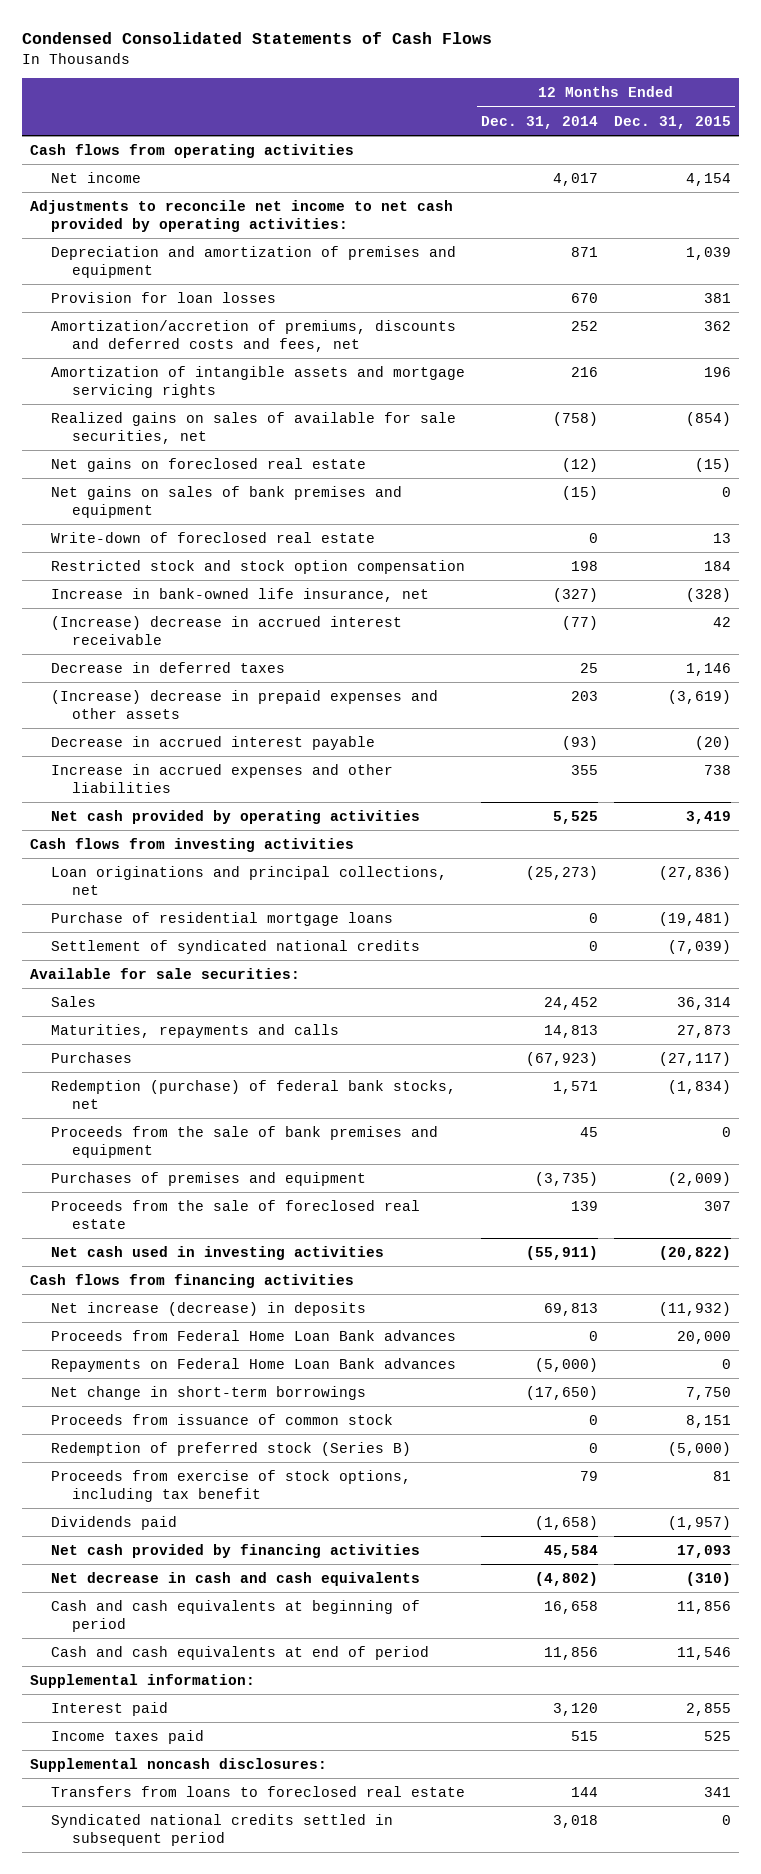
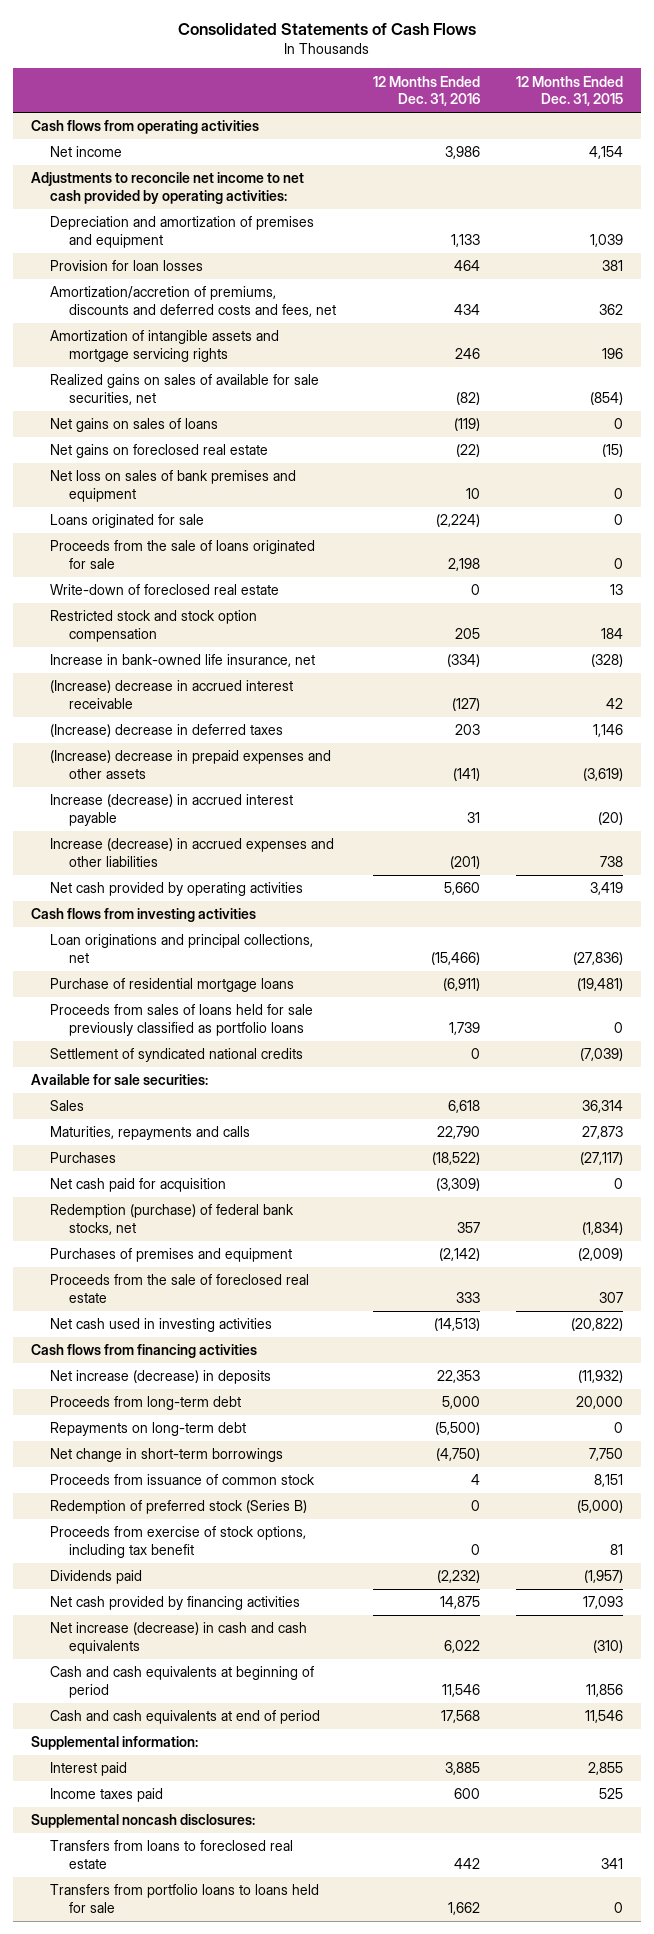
- Condensed Consolidated Statements of Cash Flows
+ Consolidated Statements of Cash Flows
- | 12 Months Ended Dec. 31, 2014 | 12 Months Ended Dec. 31, 2015
+ | 12 Months Ended Dec. 31, 2016 | 12 Months Ended Dec. 31, 2015
+ Net gains on sales of loans | (119) | 0
- Net gains on sales of bank premises and equipment | (15) | 0
+ Net loss on sales of bank premises and equipment | 10 | 0
+ Loans originated for sale | (2,224) | 0
+ Proceeds from the sale of loans originated for sale | 2,198 | 0
- Decrease in deferred taxes | 25 | 1,146
+ (Increase) decrease in deferred taxes | 203 | 1,146
- Decrease in accrued interest payable | (93) | (20)
- Increase in accrued expenses and other liabilities | 355 | 738
+ Increase (decrease) in accrued interest payable | 31 | (20)
+ Increase (decrease) in accrued expenses and other liabilities | (201) | 738
+ Proceeds from sales of loans held for sale previously classified as portfolio loans | 1,739 | 0
+ Net cash paid for acquisition | (3,309) | 0
- Proceeds from the sale of bank premises and equipment | 45 | 0
- Proceeds from Federal Home Loan Bank advances | 0 | 20,000
- Repayments on Federal Home Loan Bank advances | (5,000) | 0
+ Proceeds from long-term debt | 5,000 | 20,000
+ Repayments on long-term debt | (5,500) | 0
- Net decrease in cash and cash equivalents | (4,802) | (310)
+ Net increase (decrease) in cash and cash equivalents | 6,022 | (310)
- Syndicated national credits settled in subsequent period | 3,018 | 0
+ Transfers from portfolio loans to loans held for sale | 1,662 | 0

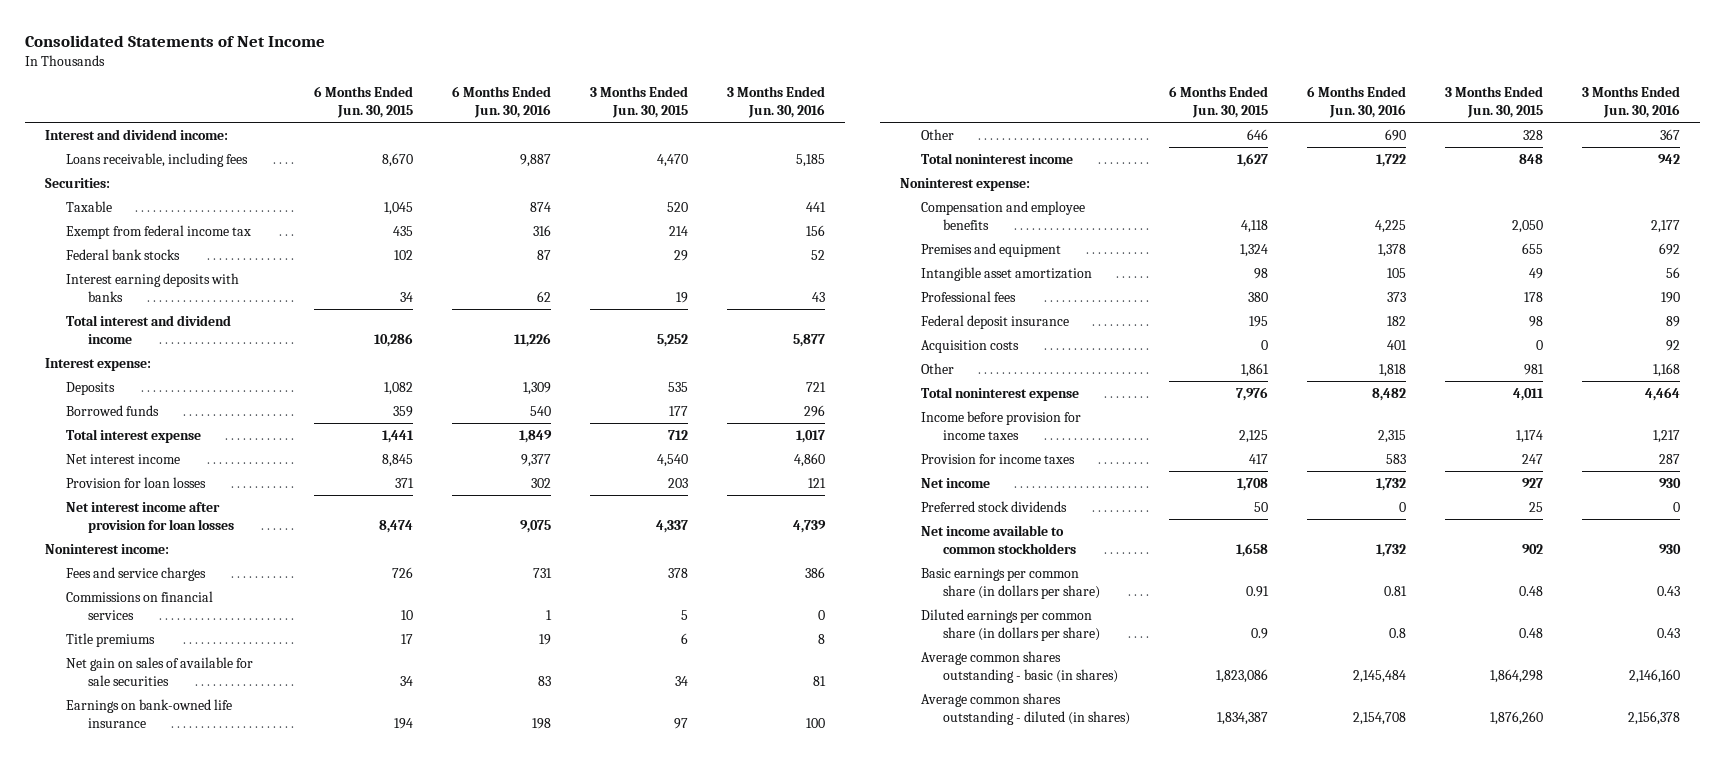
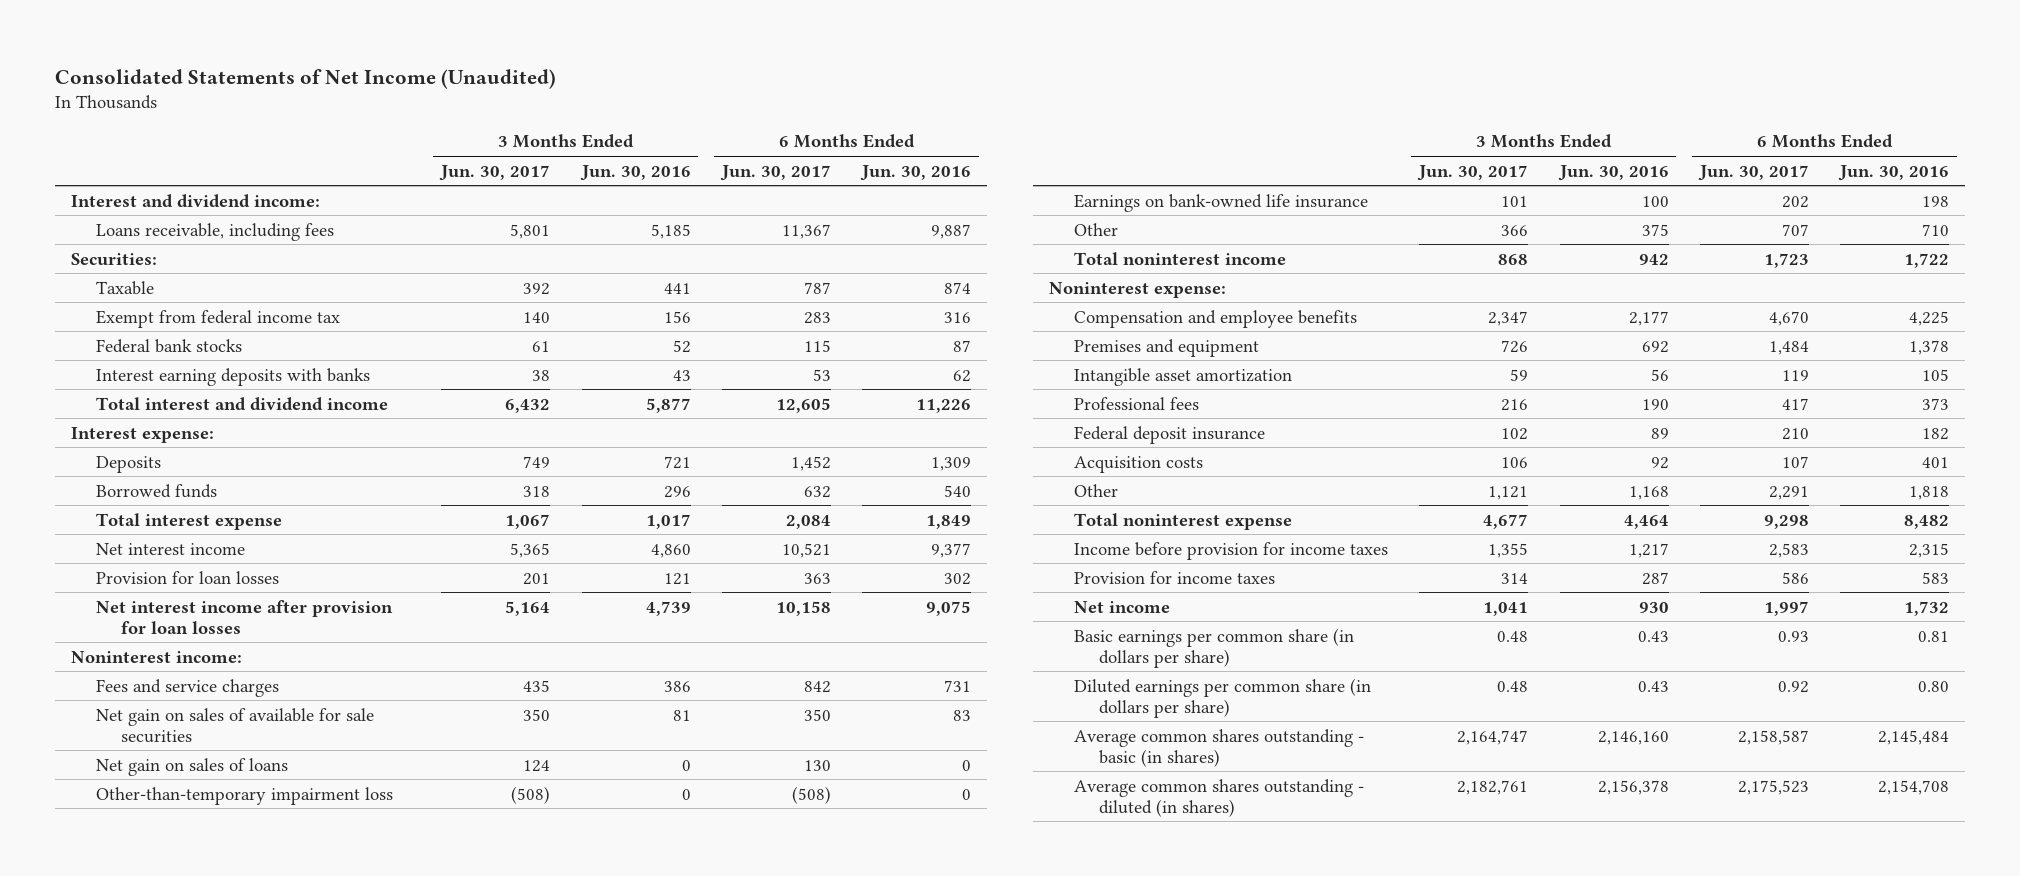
- Consolidated Statements of Net Income
+ Consolidated Statements of Net Income (Unaudited)
- | 6 Months Ended Jun. 30, 2015 | 6 Months Ended Jun. 30, 2016 | 3 Months Ended Jun. 30, 2015 | 3 Months Ended Jun. 30, 2016
+ | 3 Months Ended Jun. 30, 2017 | 3 Months Ended Jun. 30, 2016 | 6 Months Ended Jun. 30, 2017 | 6 Months Ended Jun. 30, 2016
- Commissions on financial services | 10 | 1 | 5 | 0
- Title premiums | 17 | 19 | 6 | 8
+ Net gain on sales of loans | 124 | 0 | 130 | 0
+ Other-than-temporary impairment loss | (508) | 0 | (508) | 0
- Other | 646 | 690 | 328 | 367
+ Other | 366 | 375 | 707 | 710
- Preferred stock dividends | 50 | 0 | 25 | 0
- Net income available to common stockholders | 1,658 | 1,732 | 902 | 930
- Diluted earnings per common share (in dollars per share) | 0.9 | 0.8 | 0.48 | 0.43
+ Diluted earnings per common share (in dollars per share) | 0.48 | 0.43 | 0.92 | 0.80

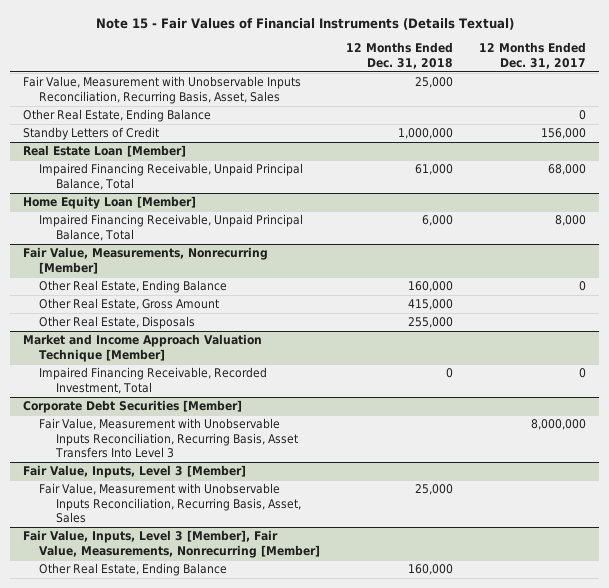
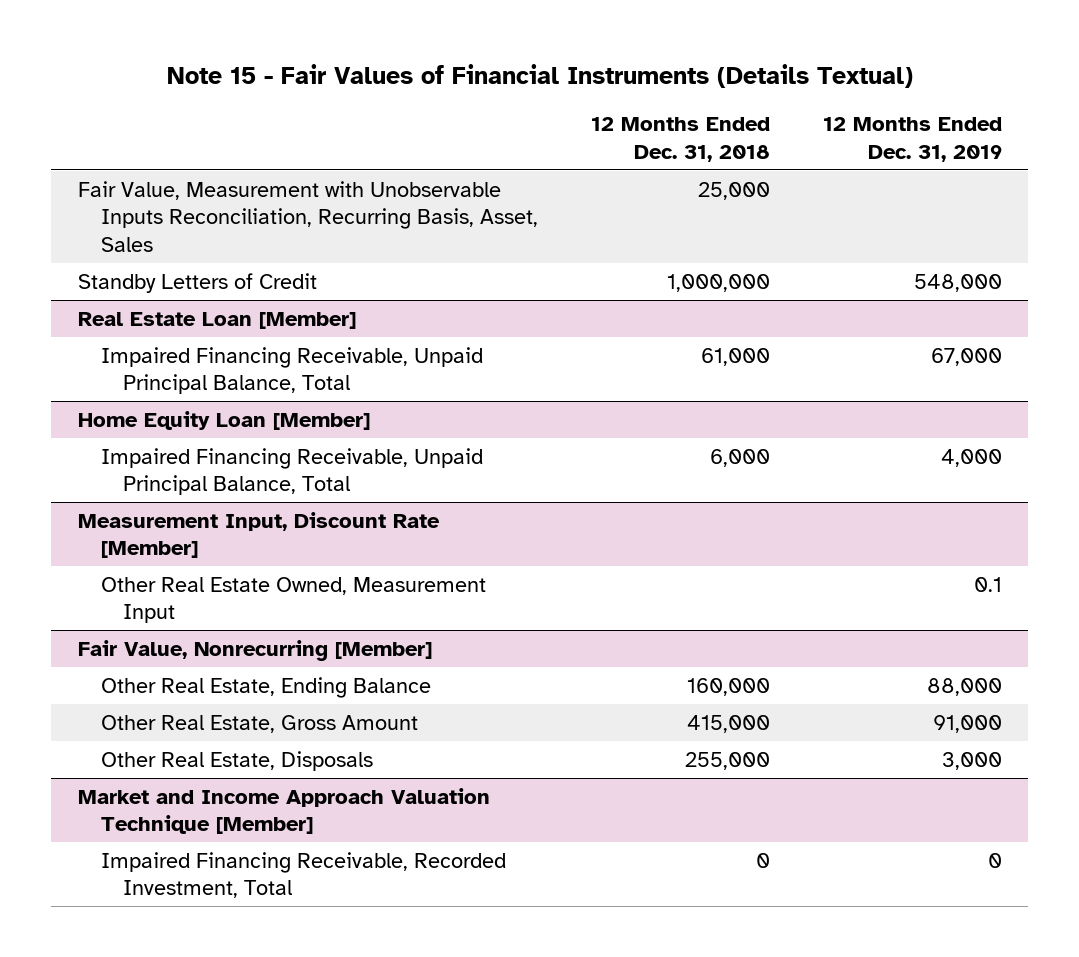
- | 12 Months Ended Dec. 31, 2018 | 12 Months Ended Dec. 31, 2017
+ | 12 Months Ended Dec. 31, 2018 | 12 Months Ended Dec. 31, 2019
- Other Real Estate, Ending Balance | | 0
- Fair Value, Measurements, Nonrecurring [Member]
+ Measurement Input, Discount Rate [Member]
+ Other Real Estate Owned, Measurement Input | | 0.1
+ Fair Value, Nonrecurring [Member]
- Corporate Debt Securities [Member]
- Fair Value, Measurement with Unobservable Inputs Reconciliation, Recurring Basis, Asset Transfers Into Level 3 | | 8,000,000
- Fair Value, Inputs, Level 3 [Member]
- Fair Value, Measurement with Unobservable Inputs Reconciliation, Recurring Basis, Asset, Sales | 25,000 |
- Fair Value, Inputs, Level 3 [Member], Fair Value, Measurements, Nonrecurring [Member]
- Other Real Estate, Ending Balance | 160,000 |

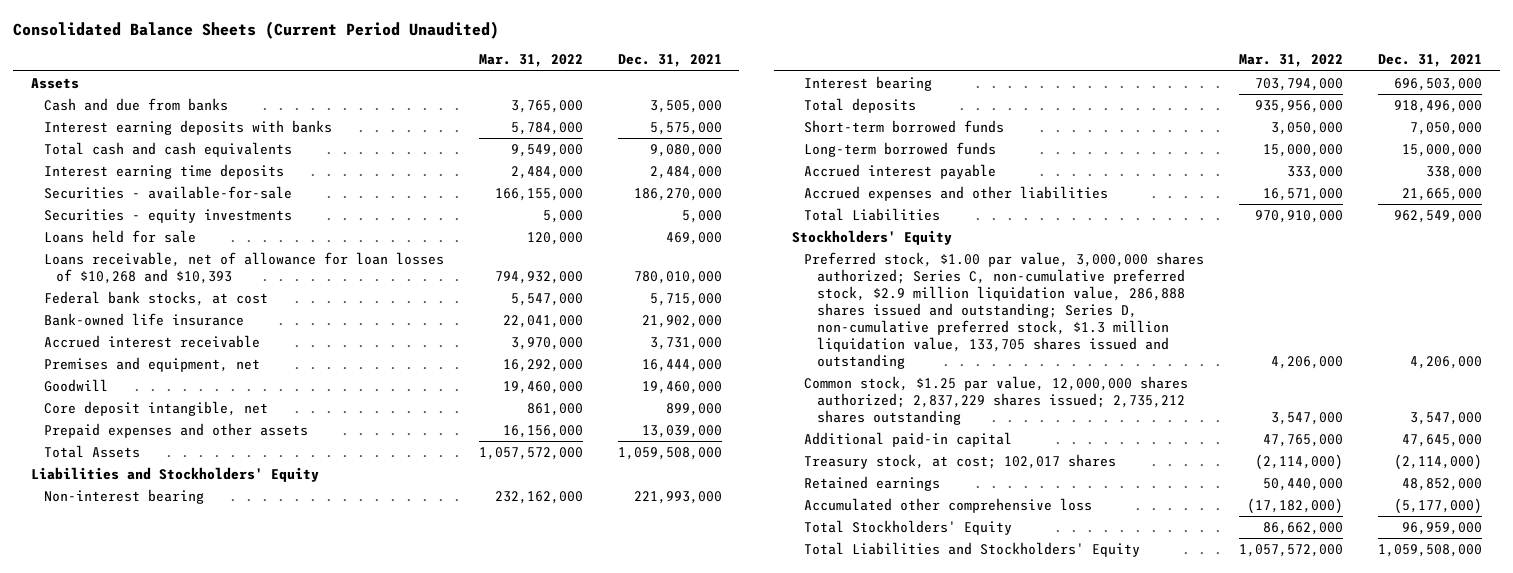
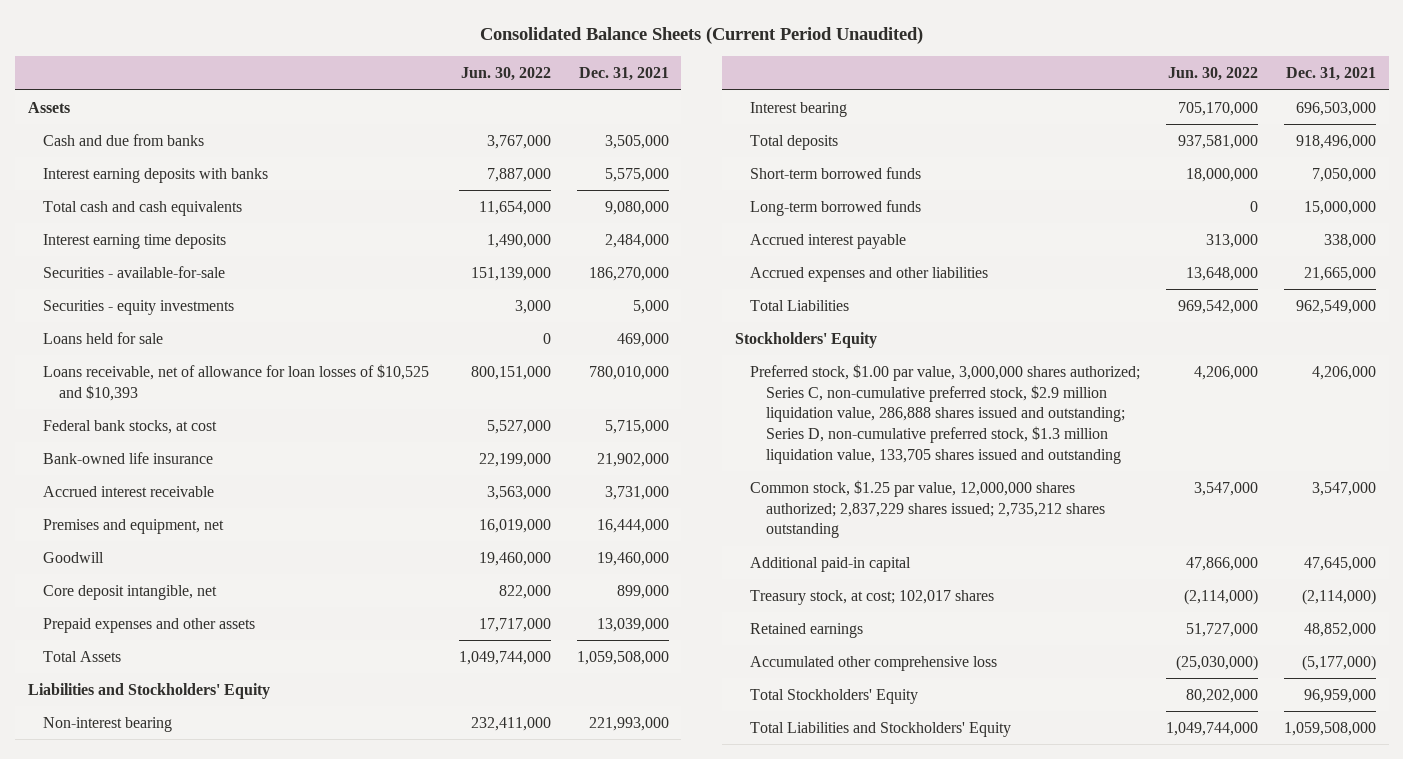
- | Mar. 31, 2022 | Dec. 31, 2021
+ | Jun. 30, 2022 | Dec. 31, 2021
- Loans receivable, net of allowance for loan losses of $10,268 and $10,393 | 794,932,000 | 780,010,000
+ Loans receivable, net of allowance for loan losses of $10,525 and $10,393 | 800,151,000 | 780,010,000

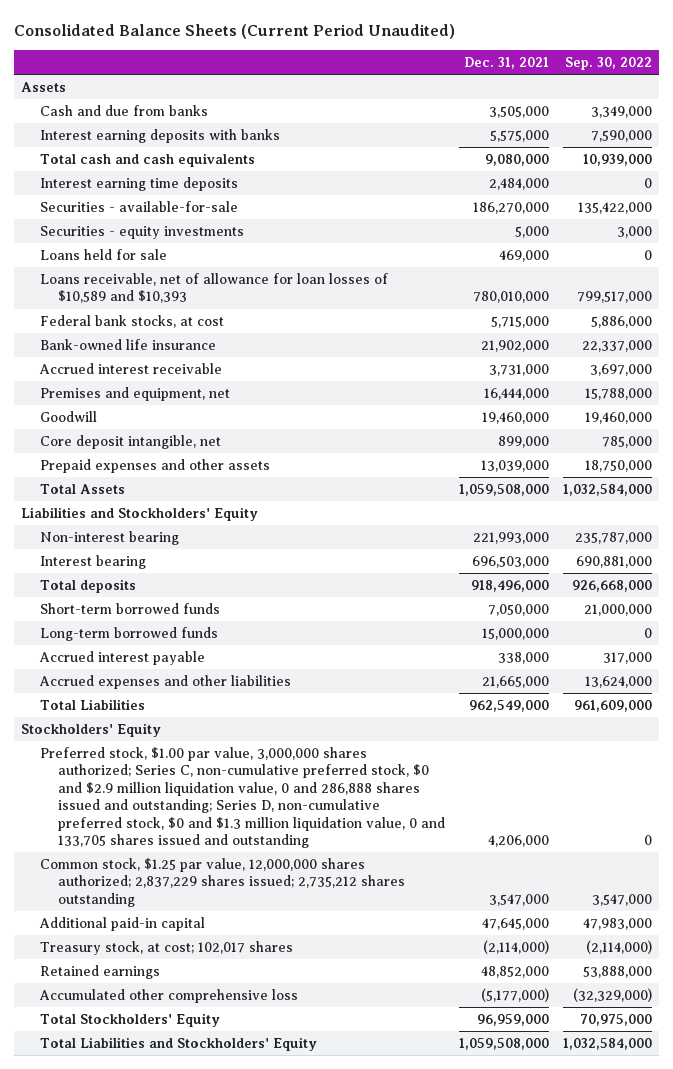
- | Jun. 30, 2022 | Dec. 31, 2021
+ | Dec. 31, 2021 | Sep. 30, 2022
- Loans receivable, net of allowance for loan losses of $10,525 and $10,393 | 800,151,000 | 780,010,000
+ Loans receivable, net of allowance for loan losses of $10,589 and $10,393 | 780,010,000 | 799,517,000
- Preferred stock, $1.00 par value, 3,000,000 shares authorized; Series C, non-cumulative preferred stock, $2.9 million liquidation value, 286,888 shares issued and outstanding; Series D, non-cumulative preferred stock, $1.3 million liquidation value, 133,705 shares issued and outstanding | 4,206,000 | 4,206,000
+ Preferred stock, $1.00 par value, 3,000,000 shares authorized; Series C, non-cumulative preferred stock, $0 and $2.9 million liquidation value, 0 and 286,888 shares issued and outstanding; Series D, non-cumulative preferred stock, $0 and $1.3 million liquidation value, 0 and 133,705 shares issued and outstanding | 4,206,000 | 0

